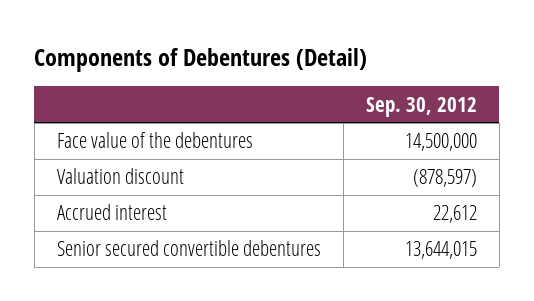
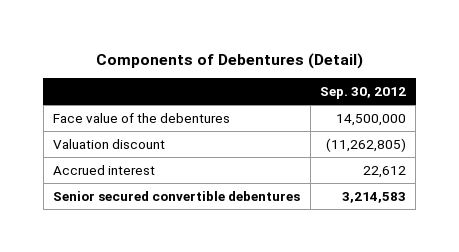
- Valuation discount | (878,597)
+ Valuation discount | (11,262,805)
- Senior secured convertible debentures | 13,644,015
+ Senior secured convertible debentures | 3,214,583

